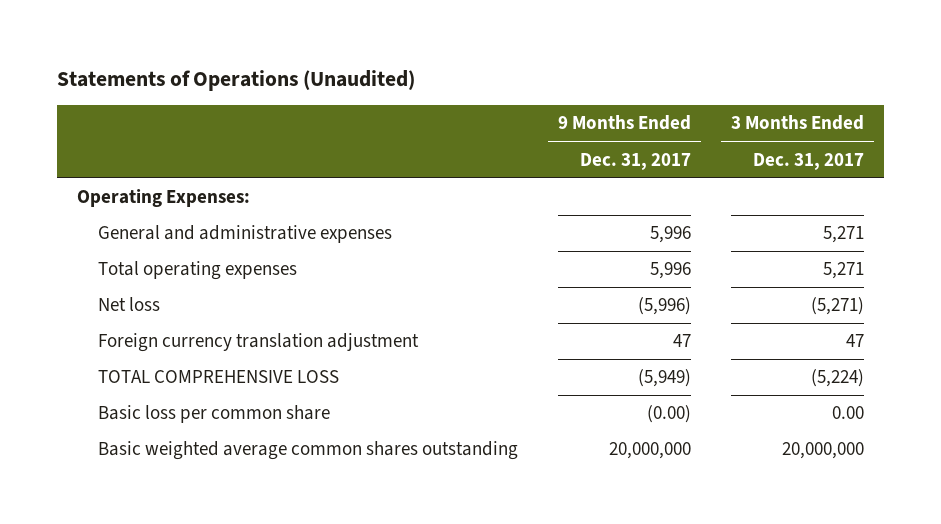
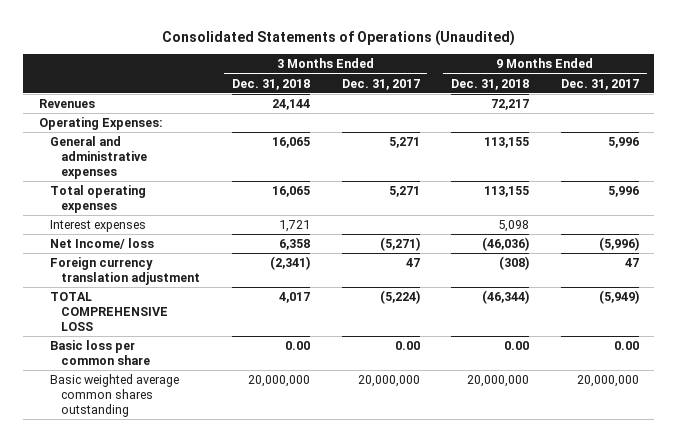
- Statements of Operations (Unaudited)
+ Consolidated Statements of Operations (Unaudited)
- | 9 Months Ended Dec. 31, 2017 | 3 Months Ended Dec. 31, 2017
+ | 3 Months Ended Dec. 31, 2018 | 3 Months Ended Dec. 31, 2017 | 9 Months Ended Dec. 31, 2018 | 9 Months Ended Dec. 31, 2017
+ Revenues | 24,144 | | 72,217 |
- Net loss | (5,996) | (5,271)
+ Interest expenses | 1,721 | | 5,098 |
+ Net Income/ loss | 6,358 | (5,271) | (46,036) | (5,996)
- Basic loss per common share | (0.00) | 0.00
+ Basic loss per common share | 0.00 | 0.00 | 0.00 | 0.00

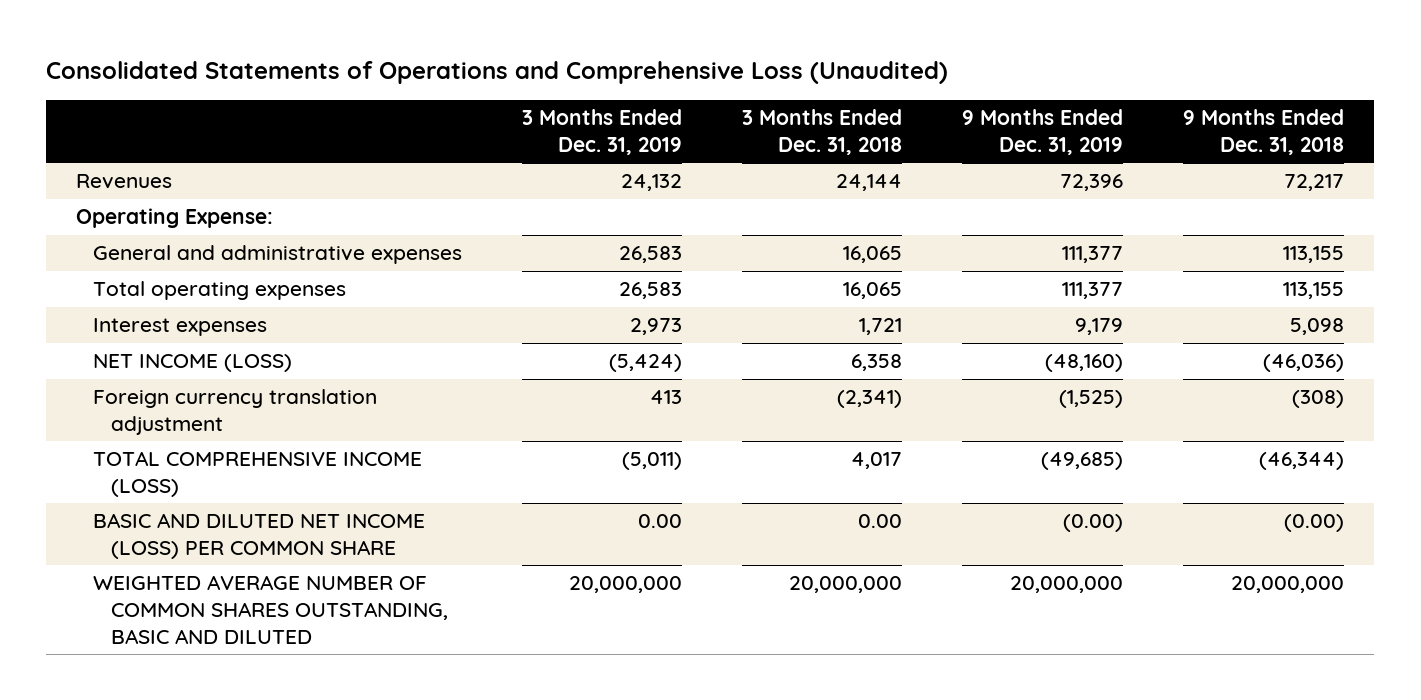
- Consolidated Statements of Operations (Unaudited)
+ Consolidated Statements of Operations and Comprehensive Loss (Unaudited)
- | 3 Months Ended Dec. 31, 2018 | 3 Months Ended Dec. 31, 2017 | 9 Months Ended Dec. 31, 2018 | 9 Months Ended Dec. 31, 2017
+ | 3 Months Ended Dec. 31, 2019 | 3 Months Ended Dec. 31, 2018 | 9 Months Ended Dec. 31, 2019 | 9 Months Ended Dec. 31, 2018
- Operating Expenses:
+ Operating Expense:
- Net Income/ loss | 6,358 | (5,271) | (46,036) | (5,996)
+ NET INCOME (LOSS) | (5,424) | 6,358 | (48,160) | (46,036)
- TOTAL COMPREHENSIVE LOSS | 4,017 | (5,224) | (46,344) | (5,949)
- Basic loss per common share | 0.00 | 0.00 | 0.00 | 0.00
- Basic weighted average common shares outstanding | 20,000,000 | 20,000,000 | 20,000,000 | 20,000,000
+ TOTAL COMPREHENSIVE INCOME (LOSS) | (5,011) | 4,017 | (49,685) | (46,344)
+ BASIC AND DILUTED NET INCOME (LOSS) PER COMMON SHARE | 0.00 | 0.00 | (0.00) | (0.00)
+ WEIGHTED AVERAGE NUMBER OF COMMON SHARES OUTSTANDING, BASIC AND DILUTED | 20,000,000 | 20,000,000 | 20,000,000 | 20,000,000

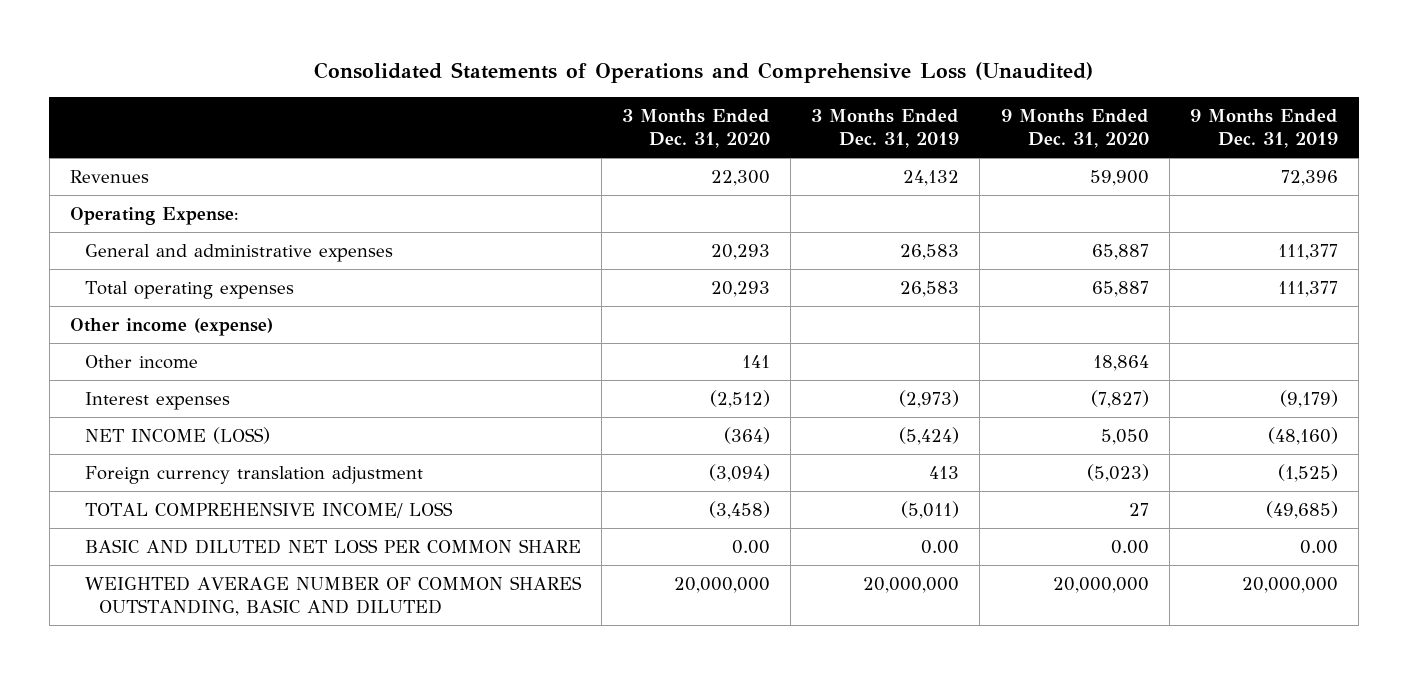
- | 3 Months Ended Dec. 31, 2019 | 3 Months Ended Dec. 31, 2018 | 9 Months Ended Dec. 31, 2019 | 9 Months Ended Dec. 31, 2018
+ | 3 Months Ended Dec. 31, 2020 | 3 Months Ended Dec. 31, 2019 | 9 Months Ended Dec. 31, 2020 | 9 Months Ended Dec. 31, 2019
- Interest expenses | 2,973 | 1,721 | 9,179 | 5,098
+ Other income (expense)
+ Other income | 141 | | 18,864 |
+ Interest expenses | (2,512) | (2,973) | (7,827) | (9,179)
- TOTAL COMPREHENSIVE INCOME (LOSS) | (5,011) | 4,017 | (49,685) | (46,344)
- BASIC AND DILUTED NET INCOME (LOSS) PER COMMON SHARE | 0.00 | 0.00 | (0.00) | (0.00)
+ TOTAL COMPREHENSIVE INCOME/ LOSS | (3,458) | (5,011) | 27 | (49,685)
+ BASIC AND DILUTED NET LOSS PER COMMON SHARE | 0.00 | 0.00 | 0.00 | 0.00

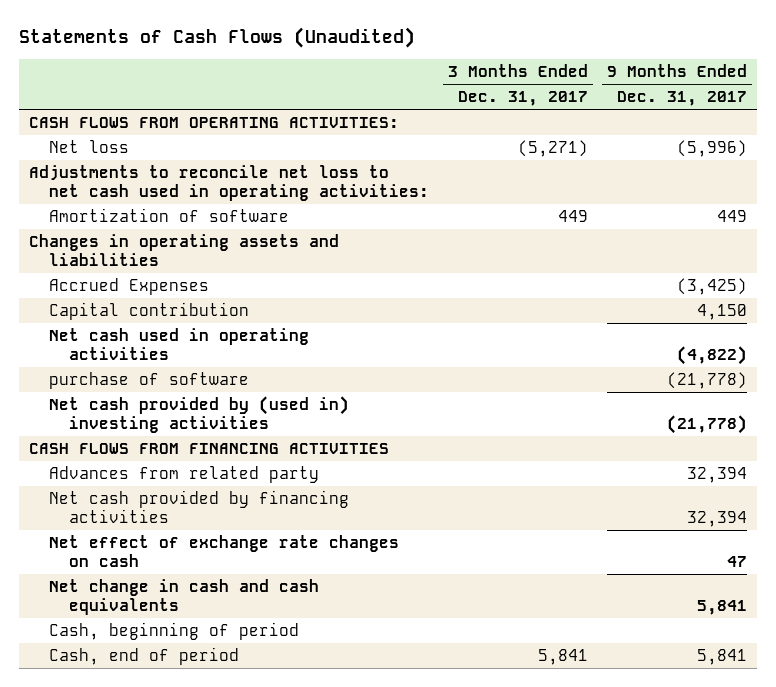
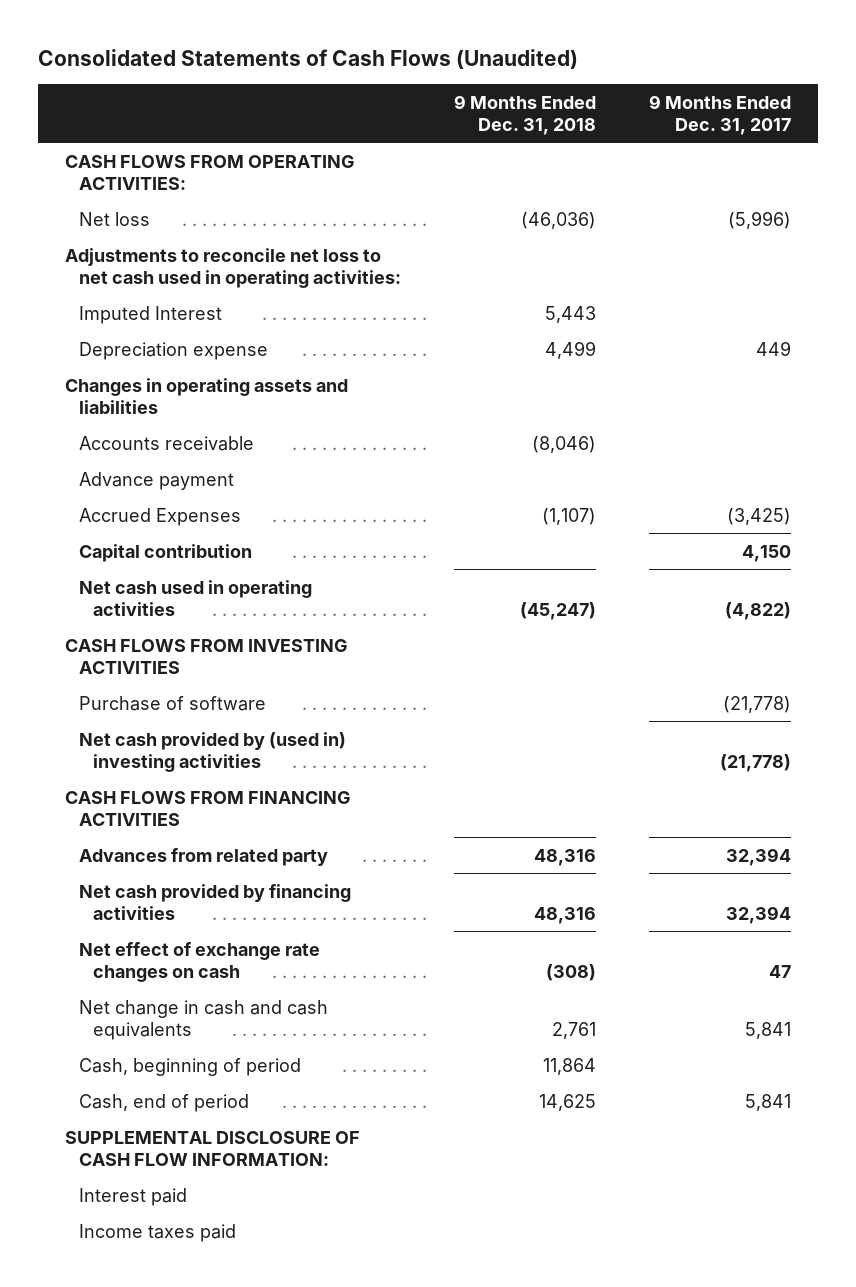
- Statements of Cash Flows (Unaudited)
+ Consolidated Statements of Cash Flows (Unaudited)
- | 3 Months Ended Dec. 31, 2017 | 9 Months Ended Dec. 31, 2017
+ | 9 Months Ended Dec. 31, 2018 | 9 Months Ended Dec. 31, 2017
- Amortization of software | 449 | 449
+ Imputed Interest | 5,443 |
+ Depreciation expense | 4,499 | 449
+ Accounts receivable | (8,046) |
+ Advance payment
- purchase of software | | (21,778)
+ CASH FLOWS FROM INVESTING ACTIVITIES
+ Purchase of software | | (21,778)
+ SUPPLEMENTAL DISCLOSURE OF CASH FLOW INFORMATION:
+ Interest paid
+ Income taxes paid

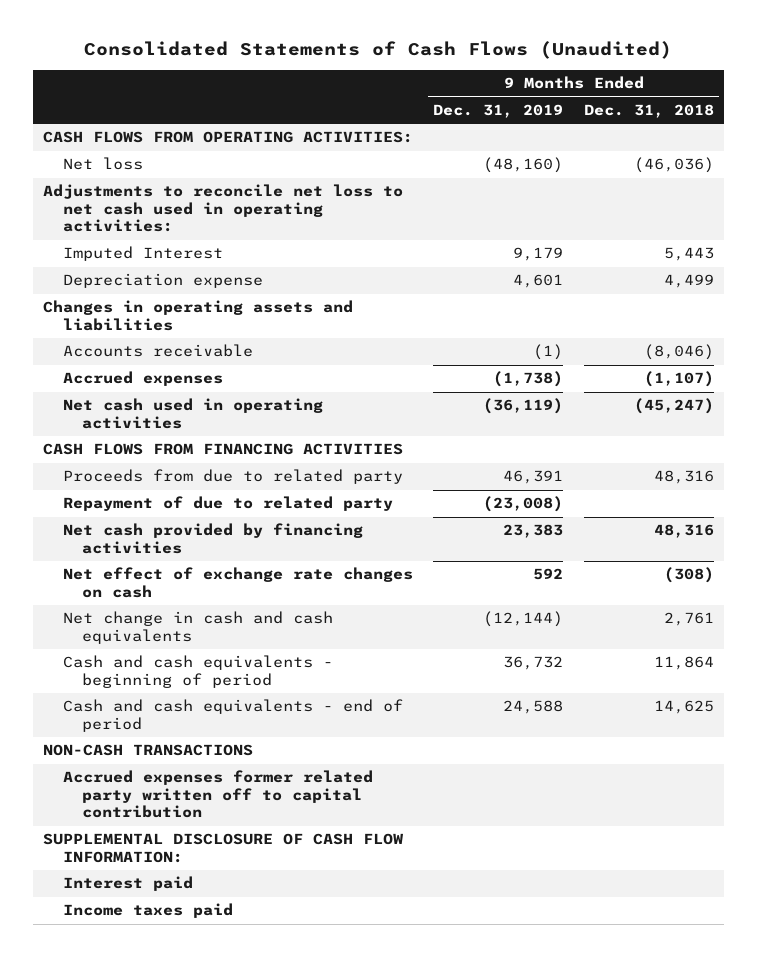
- | 9 Months Ended Dec. 31, 2018 | 9 Months Ended Dec. 31, 2017
+ | 9 Months Ended Dec. 31, 2019 | 9 Months Ended Dec. 31, 2018
- Advance payment
- Accrued Expenses | (1,107) | (3,425)
- Capital contribution | | 4,150
+ Accrued expenses | (1,738) | (1,107)
- CASH FLOWS FROM INVESTING ACTIVITIES
- Purchase of software | | (21,778)
- Net cash provided by (used in) investing activities | | (21,778)
- Advances from related party | 48,316 | 32,394
+ Proceeds from due to related party | 46,391 | 48,316
+ Repayment of due to related party | (23,008) |
- Cash, beginning of period | 11,864 |
- Cash, end of period | 14,625 | 5,841
+ Cash and cash equivalents - beginning of period | 36,732 | 11,864
+ Cash and cash equivalents - end of period | 24,588 | 14,625
+ NON-CASH TRANSACTIONS
+ Accrued expenses former related party written off to capital contribution

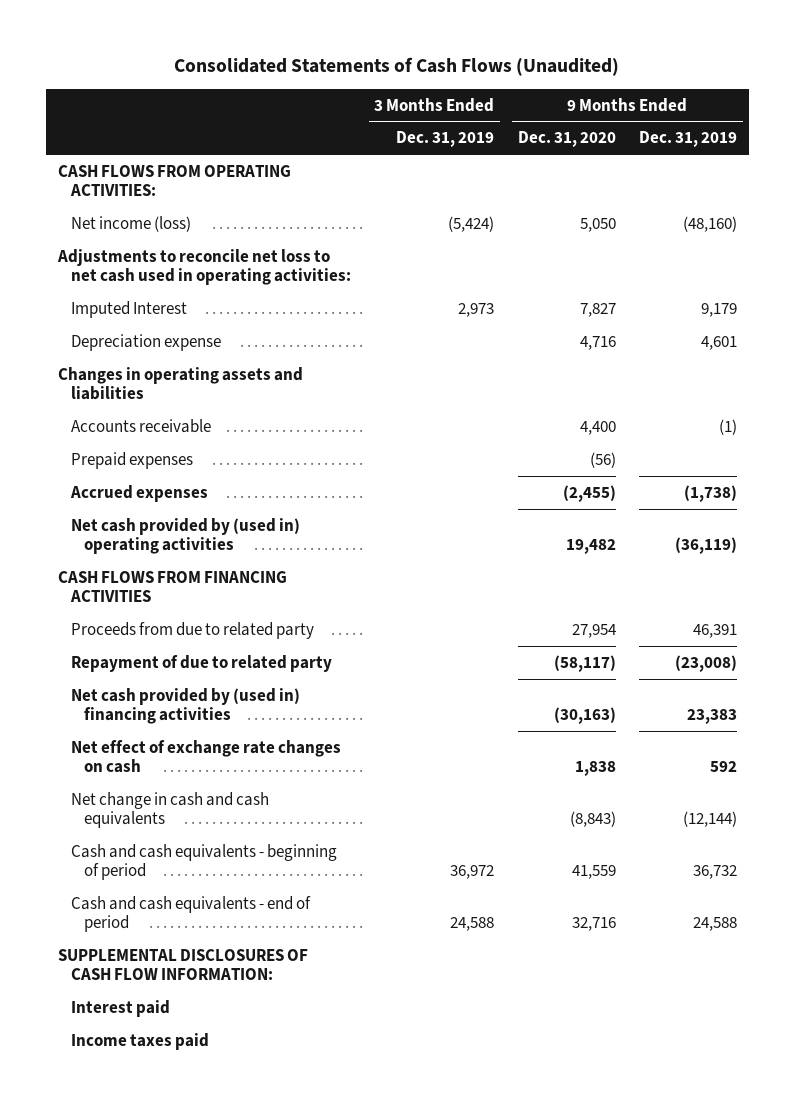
- | 9 Months Ended Dec. 31, 2019 | 9 Months Ended Dec. 31, 2018
+ | 3 Months Ended Dec. 31, 2019 | 9 Months Ended Dec. 31, 2020 | 9 Months Ended Dec. 31, 2019
- Net loss | (48,160) | (46,036)
+ Net income (loss) | (5,424) | 5,050 | (48,160)
+ Prepaid expenses | | (56) |
- Net cash used in operating activities | (36,119) | (45,247)
+ Net cash provided by (used in) operating activities | | 19,482 | (36,119)
- Net cash provided by financing activities | 23,383 | 48,316
+ Net cash provided by (used in) financing activities | | (30,163) | 23,383
- NON-CASH TRANSACTIONS
- Accrued expenses former related party written off to capital contribution
- SUPPLEMENTAL DISCLOSURE OF CASH FLOW INFORMATION:
+ SUPPLEMENTAL DISCLOSURES OF CASH FLOW INFORMATION:

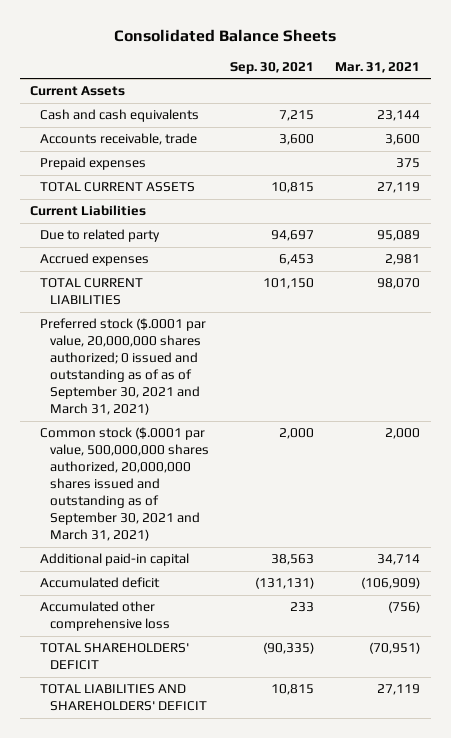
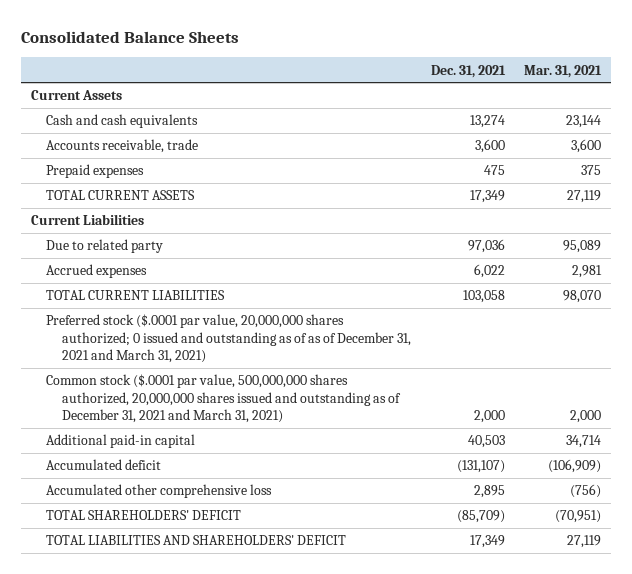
- | Sep. 30, 2021 | Mar. 31, 2021
+ | Dec. 31, 2021 | Mar. 31, 2021
- Preferred stock ($.0001 par value, 20,000,000 shares authorized; 0 issued and outstanding as of as of September 30, 2021 and March 31, 2021)
- Common stock ($.0001 par value, 500,000,000 shares authorized, 20,000,000 shares issued and outstanding as of September 30, 2021 and March 31, 2021) | 2,000 | 2,000
+ Preferred stock ($.0001 par value, 20,000,000 shares authorized; 0 issued and outstanding as of as of December 31, 2021 and March 31, 2021)
+ Common stock ($.0001 par value, 500,000,000 shares authorized, 20,000,000 shares issued and outstanding as of December 31, 2021 and March 31, 2021) | 2,000 | 2,000

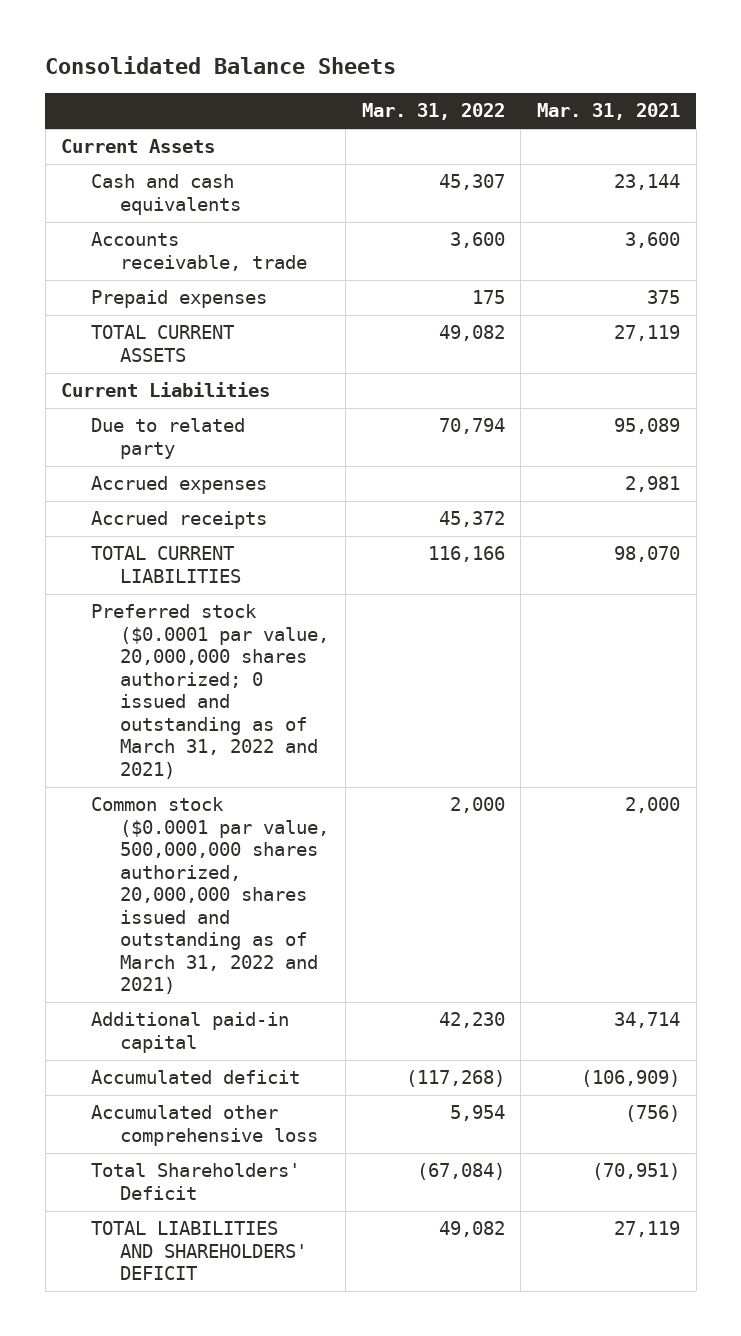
- | Dec. 31, 2021 | Mar. 31, 2021
+ | Mar. 31, 2022 | Mar. 31, 2021
+ Accrued receipts | 45,372 |
- Preferred stock ($.0001 par value, 20,000,000 shares authorized; 0 issued and outstanding as of as of December 31, 2021 and March 31, 2021)
- Common stock ($.0001 par value, 500,000,000 shares authorized, 20,000,000 shares issued and outstanding as of December 31, 2021 and March 31, 2021) | 2,000 | 2,000
+ Preferred stock ($0.0001 par value, 20,000,000 shares authorized; 0 issued and outstanding as of March 31, 2022 and 2021)
+ Common stock ($0.0001 par value, 500,000,000 shares authorized, 20,000,000 shares issued and outstanding as of March 31, 2022 and 2021) | 2,000 | 2,000
- TOTAL SHAREHOLDERS' DEFICIT | (85,709) | (70,951)
+ Total Shareholders' Deficit | (67,084) | (70,951)

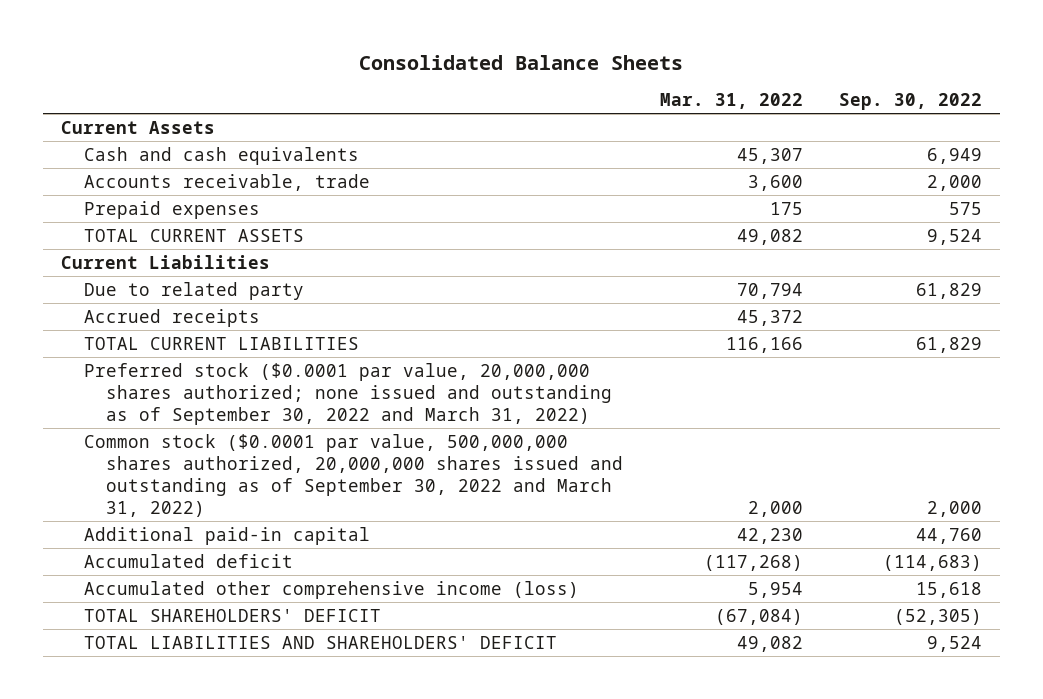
- | Mar. 31, 2022 | Mar. 31, 2021
+ | Mar. 31, 2022 | Sep. 30, 2022
- Accrued expenses | | 2,981
- Preferred stock ($0.0001 par value, 20,000,000 shares authorized; 0 issued and outstanding as of March 31, 2022 and 2021)
- Common stock ($0.0001 par value, 500,000,000 shares authorized, 20,000,000 shares issued and outstanding as of March 31, 2022 and 2021) | 2,000 | 2,000
+ Preferred stock ($0.0001 par value, 20,000,000 shares authorized; none issued and outstanding as of September 30, 2022 and March 31, 2022)
+ Common stock ($0.0001 par value, 500,000,000 shares authorized, 20,000,000 shares issued and outstanding as of September 30, 2022 and March 31, 2022) | 2,000 | 2,000
- Accumulated other comprehensive loss | 5,954 | (756)
- Total Shareholders' Deficit | (67,084) | (70,951)
+ Accumulated other comprehensive income (loss) | 5,954 | 15,618
+ TOTAL SHAREHOLDERS' DEFICIT | (67,084) | (52,305)

